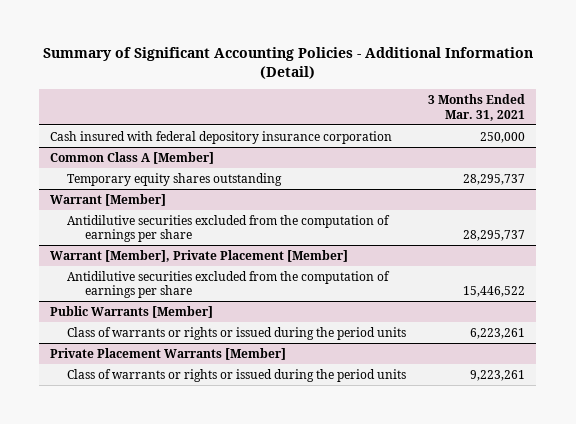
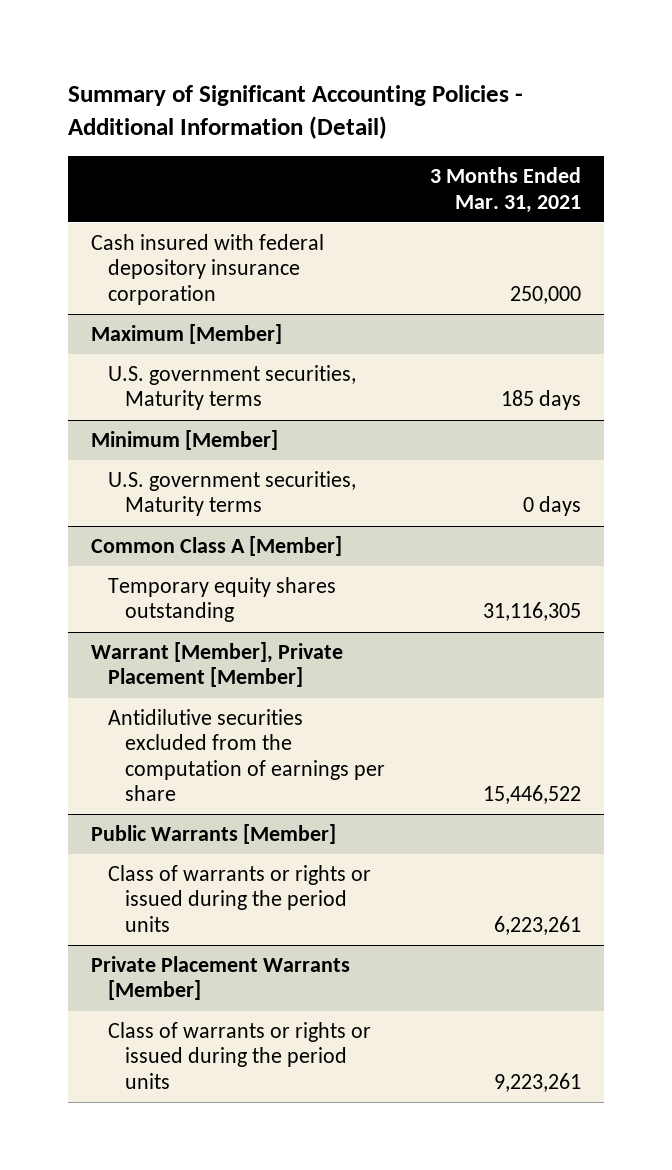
+ Maximum [Member]
+ U.S. government securities, Maturity terms | 185 days
+ Minimum [Member]
+ U.S. government securities, Maturity terms | 0 days
@ Common Class A [Member]
- Temporary equity shares outstanding | 28,295,737
- Warrant [Member]
- Antidilutive securities excluded from the computation of earnings per share | 28,295,737
@ Common Class A [Member]
+ Temporary equity shares outstanding | 31,116,305

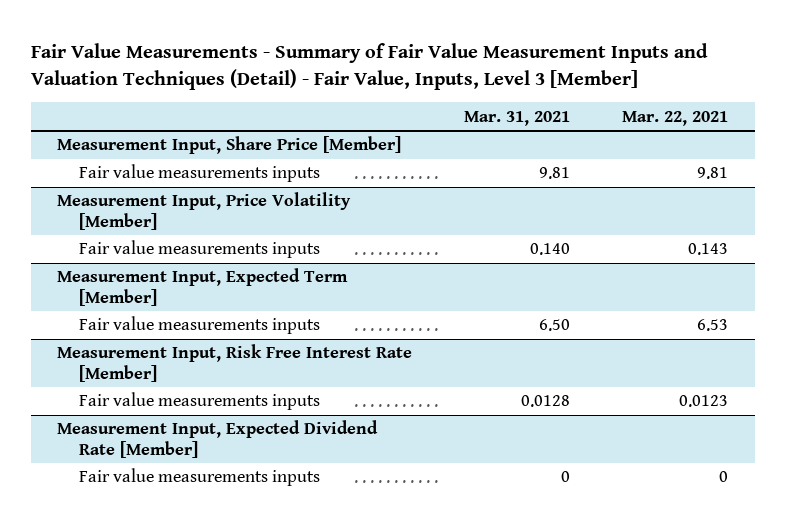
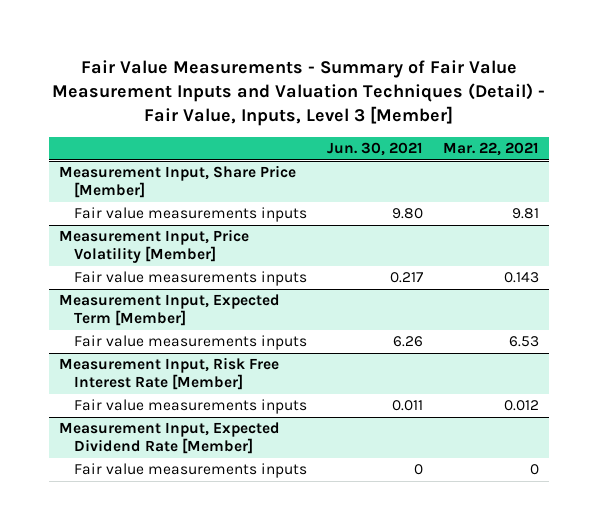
- | Mar. 31, 2021 | Mar. 22, 2021
+ | Jun. 30, 2021 | Mar. 22, 2021
@ Measurement Input, Risk Free Interest Rate [Member]
- Fair value measurements inputs | 0.0128 | 0.0123
+ Fair value measurements inputs | 0.011 | 0.012

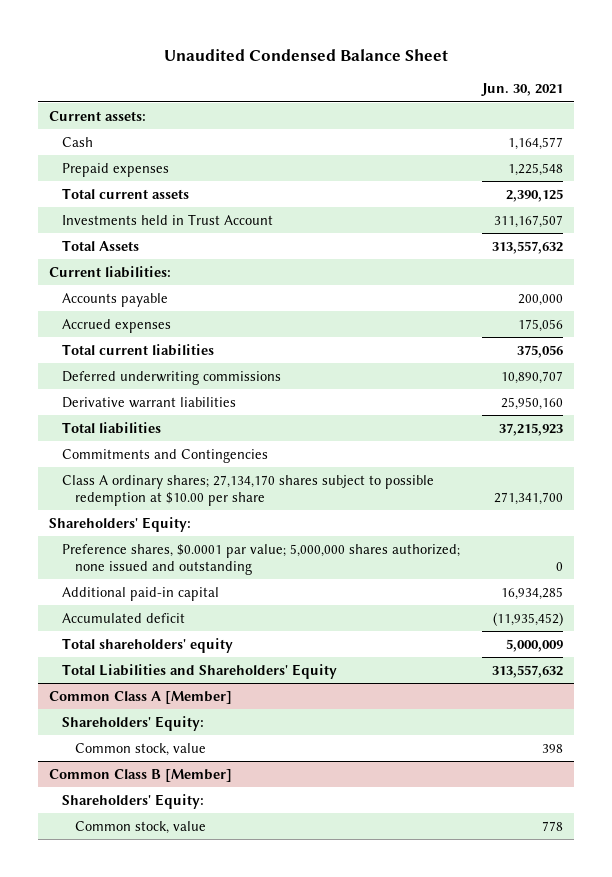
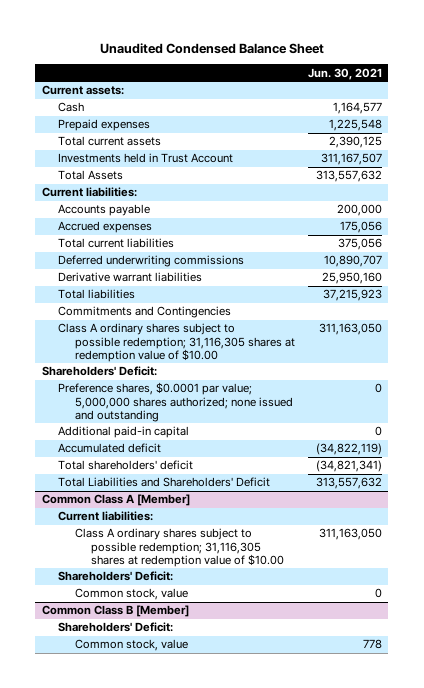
- Class A ordinary shares; 27,134,170 shares subject to possible redemption at $10.00 per share | 271,341,700
- Shareholders' Equity:
+ Class A ordinary shares subject to possible redemption; 31,116,305 shares at redemption value of $10.00 | 311,163,050
+ Shareholders' Deficit:
- Additional paid-in capital | 16,934,285
- Accumulated deficit | (11,935,452)
- Total shareholders' equity | 5,000,009
- Total Liabilities and Shareholders' Equity | 313,557,632
+ Additional paid-in capital | 0
+ Accumulated deficit | (34,822,119)
+ Total shareholders' deficit | (34,821,341)
+ Total Liabilities and Shareholders' Deficit | 313,557,632
@ Common Class A [Member]
- Shareholders' Equity:
- Common stock, value | 398
+ Current liabilities:
+ Class A ordinary shares subject to possible redemption; 31,116,305 shares at redemption value of $10.00 | 311,163,050
+ Shareholders' Deficit:
+ Common stock, value | 0
@ Common Class B [Member]
- Shareholders' Equity:
+ Shareholders' Deficit:

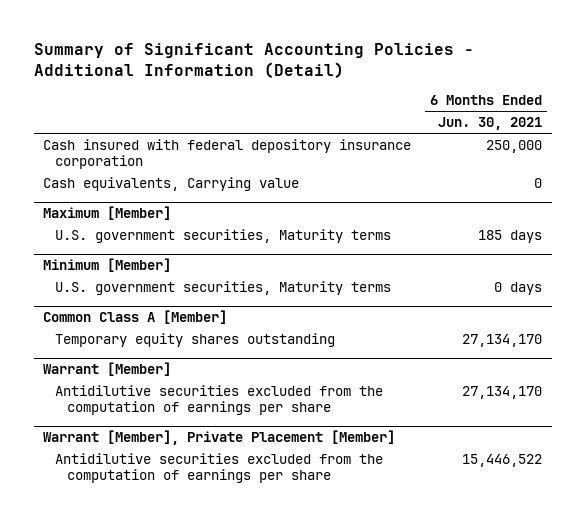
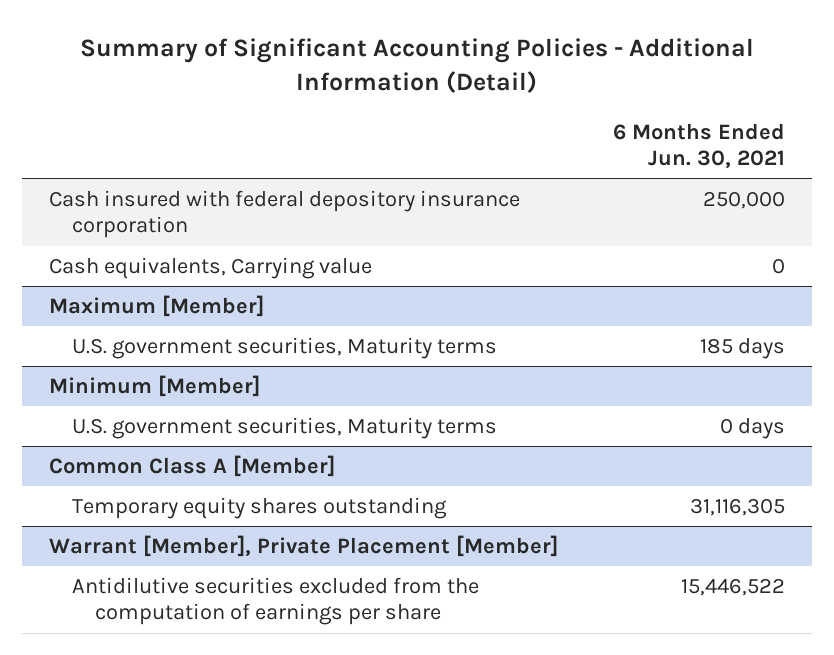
@ Common Class A [Member]
- Temporary equity shares outstanding | 27,134,170
- Warrant [Member]
- Antidilutive securities excluded from the computation of earnings per share | 27,134,170
@ Common Class A [Member]
+ Temporary equity shares outstanding | 31,116,305

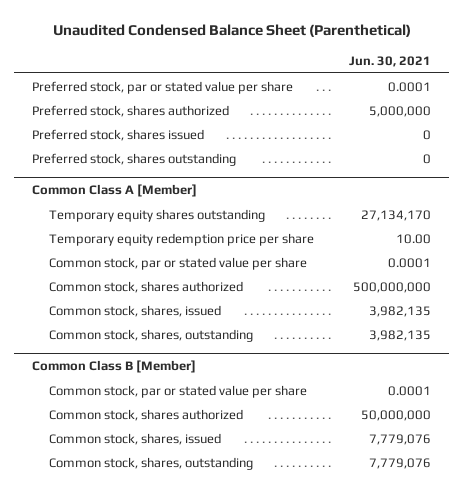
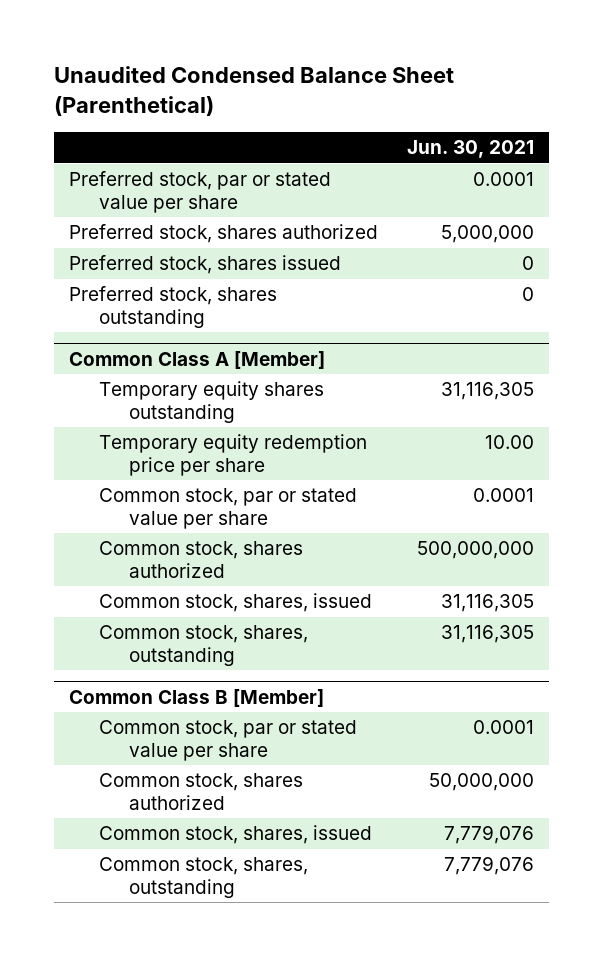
@ Common Class A [Member]
- Temporary equity shares outstanding | 27,134,170
+ Temporary equity shares outstanding | 31,116,305
- Common stock, shares, issued | 3,982,135
- Common stock, shares, outstanding | 3,982,135
+ Common stock, shares, issued | 31,116,305
+ Common stock, shares, outstanding | 31,116,305

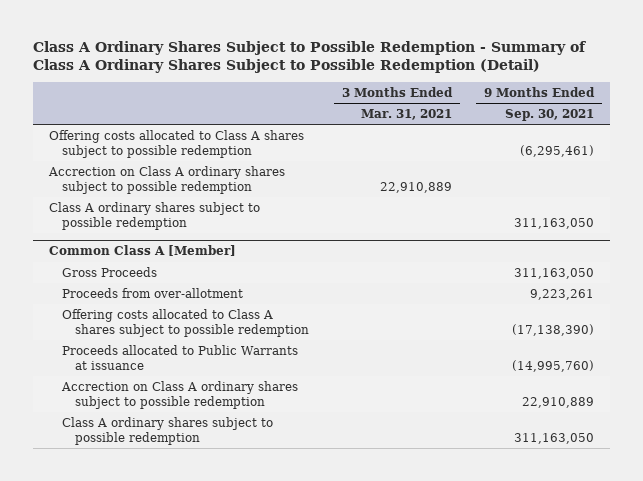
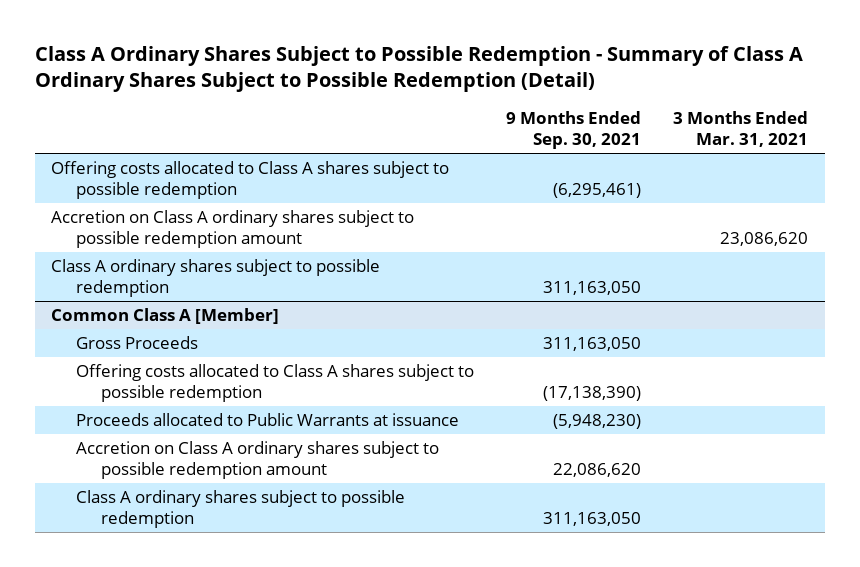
- | 3 Months Ended Mar. 31, 2021 | 9 Months Ended Sep. 30, 2021
+ | 9 Months Ended Sep. 30, 2021 | 3 Months Ended Mar. 31, 2021
- Accrection on Class A ordinary shares subject to possible redemption | 22,910,889 |
+ Accretion on Class A ordinary shares subject to possible redemption amount | | 23,086,620
@ Common Class A [Member]
- Proceeds from over-allotment | | 9,223,261
- Proceeds allocated to Public Warrants at issuance | | (14,995,760)
- Accrection on Class A ordinary shares subject to possible redemption | | 22,910,889
+ Proceeds allocated to Public Warrants at issuance | (5,948,230) |
+ Accretion on Class A ordinary shares subject to possible redemption amount | 22,086,620 |

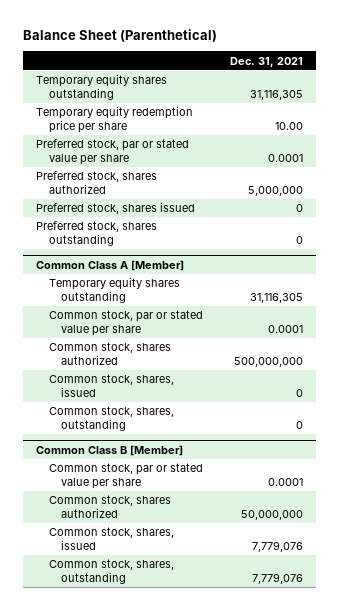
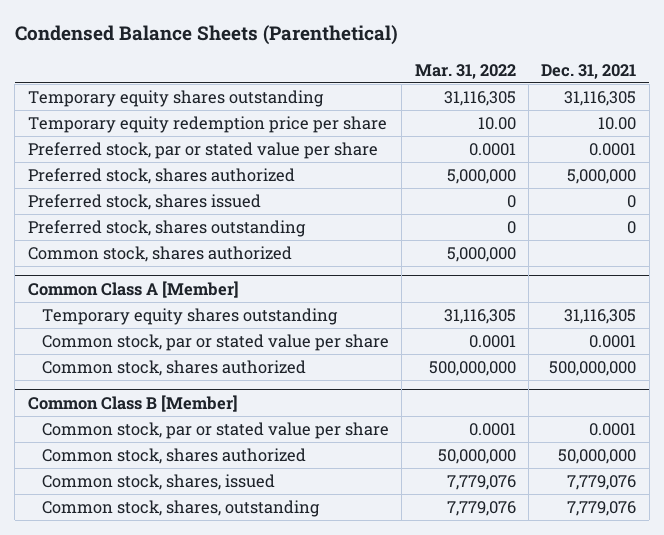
- Balance Sheet (Parenthetical)
+ Condensed Balance Sheets (Parenthetical)
- | Dec. 31, 2021
+ | Mar. 31, 2022 | Dec. 31, 2021
+ Common stock, shares authorized | 5,000,000 |
@ Common Class A [Member]
- Common stock, shares, issued | 0
- Common stock, shares, outstanding | 0

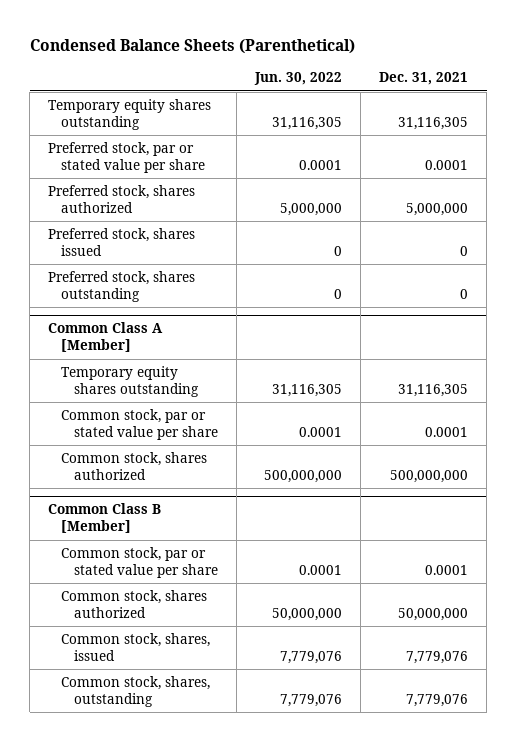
- | Mar. 31, 2022 | Dec. 31, 2021
+ | Jun. 30, 2022 | Dec. 31, 2021
- Temporary equity redemption price per share | 10.00 | 10.00
- Common stock, shares authorized | 5,000,000 |

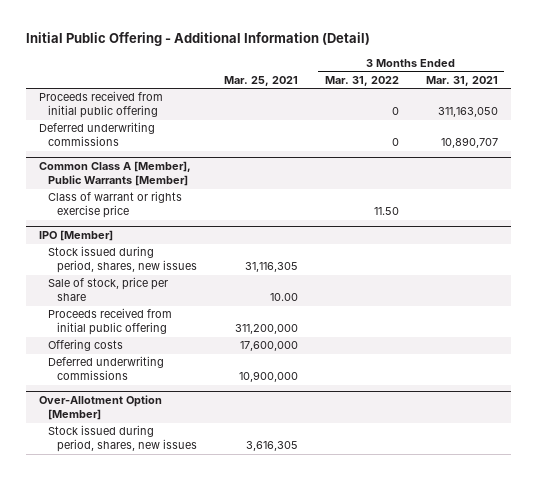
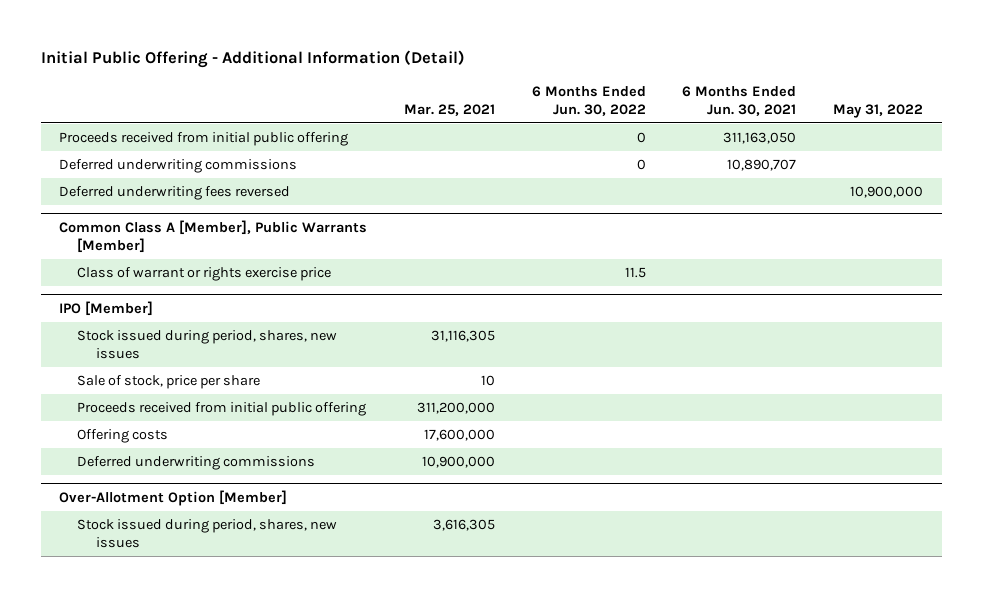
- | Mar. 25, 2021 | 3 Months Ended Mar. 31, 2022 | 3 Months Ended Mar. 31, 2021
+ | Mar. 25, 2021 | 6 Months Ended Jun. 30, 2022 | 6 Months Ended Jun. 30, 2021 | May 31, 2022
+ Deferred underwriting fees reversed | | | | 10,900,000
@ IPO [Member]
- Sale of stock, price per share | 10.00 | |
+ Sale of stock, price per share | 10 | | |

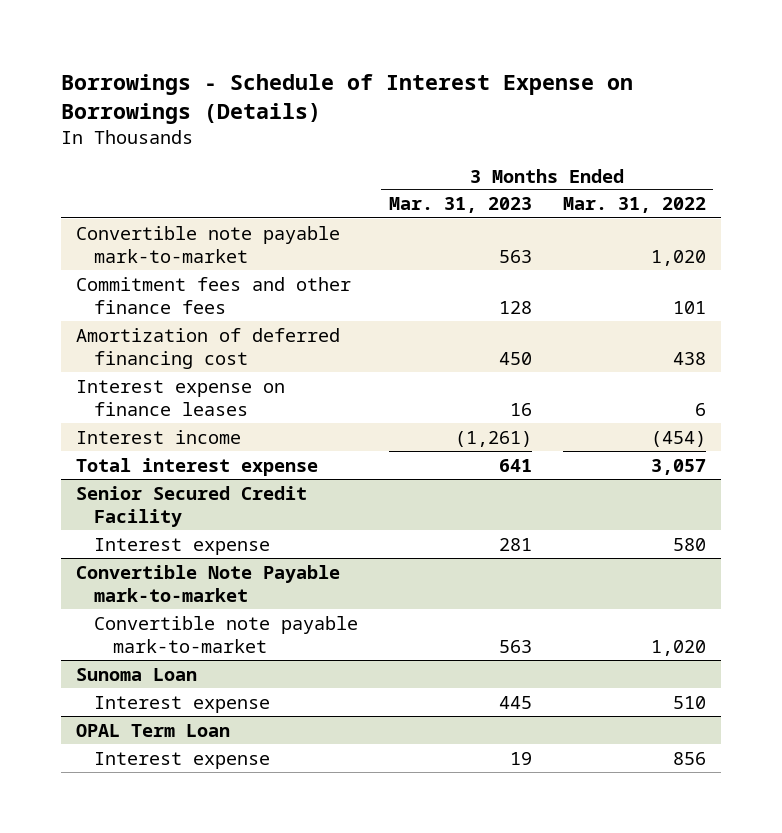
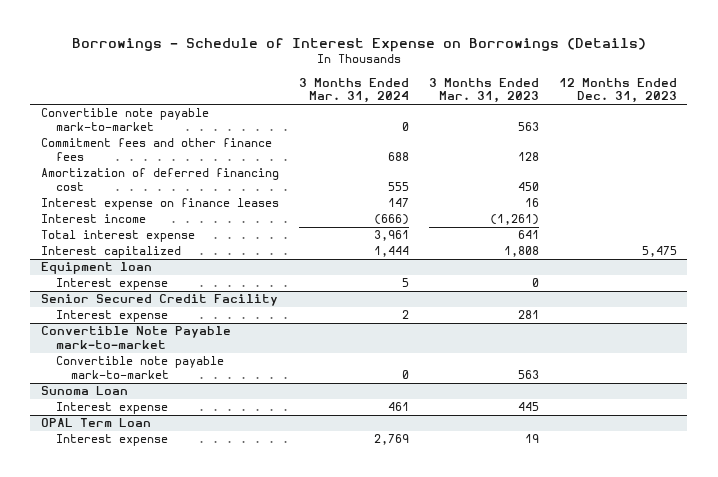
- | 3 Months Ended Mar. 31, 2023 | 3 Months Ended Mar. 31, 2022
+ | 3 Months Ended Mar. 31, 2024 | 3 Months Ended Mar. 31, 2023 | 12 Months Ended Dec. 31, 2023
+ Interest capitalized | 1,444 | 1,808 | 5,475
+ Equipment loan
+ Interest expense | 5 | 0 |

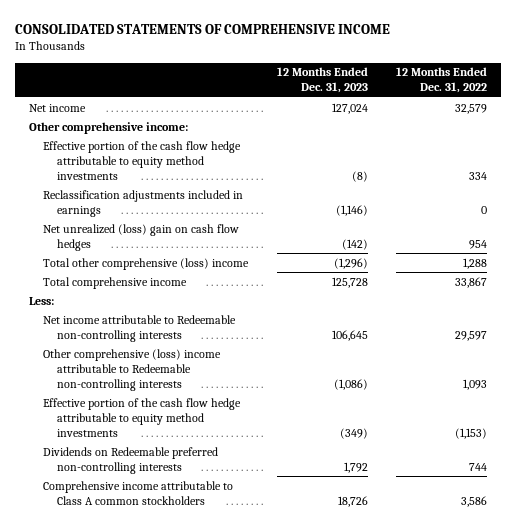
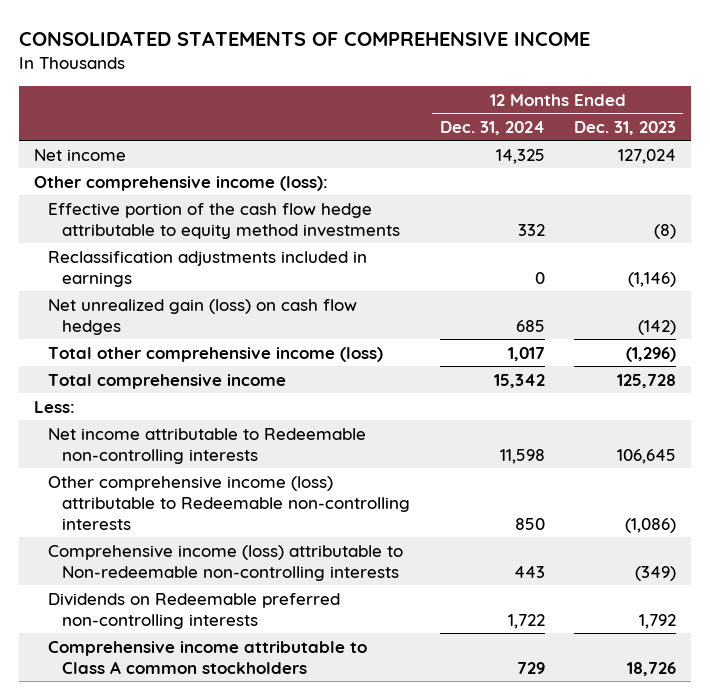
- | 12 Months Ended Dec. 31, 2023 | 12 Months Ended Dec. 31, 2022
+ | 12 Months Ended Dec. 31, 2024 | 12 Months Ended Dec. 31, 2023
- Other comprehensive income:
+ Other comprehensive income (loss):
- Net unrealized (loss) gain on cash flow hedges | (142) | 954
- Total other comprehensive (loss) income | (1,296) | 1,288
+ Net unrealized gain (loss) on cash flow hedges | 685 | (142)
+ Total other comprehensive income (loss) | 1,017 | (1,296)
- Other comprehensive (loss) income attributable to Redeemable non-controlling interests | (1,086) | 1,093
- Effective portion of the cash flow hedge attributable to equity method investments | (349) | (1,153)
+ Other comprehensive income (loss) attributable to Redeemable non-controlling interests | 850 | (1,086)
+ Comprehensive income (loss) attributable to Non-redeemable non-controlling interests | 443 | (349)

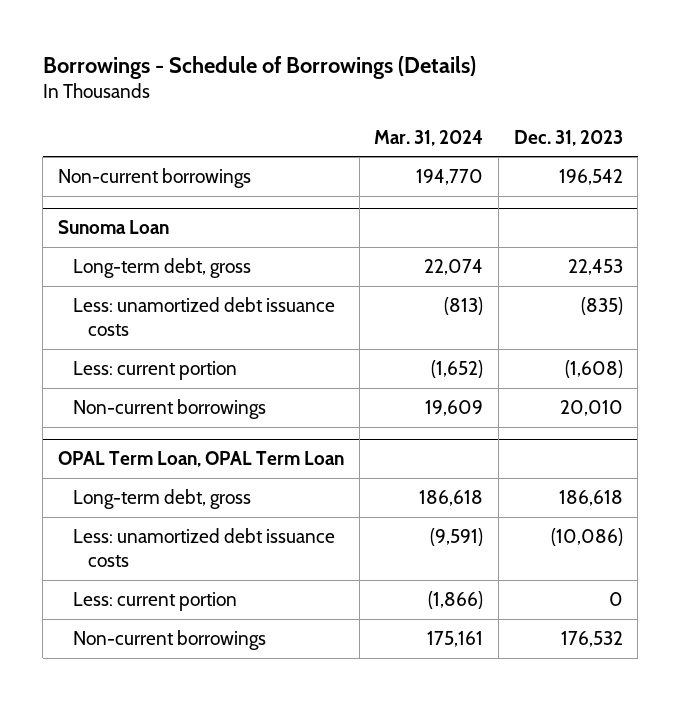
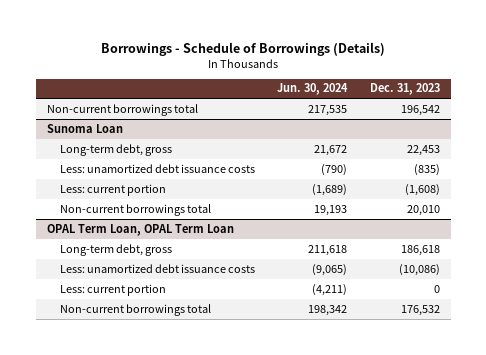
- | Mar. 31, 2024 | Dec. 31, 2023
+ | Jun. 30, 2024 | Dec. 31, 2023
- Non-current borrowings | 194,770 | 196,542
+ Non-current borrowings total | 217,535 | 196,542
@ Sunoma Loan
- Non-current borrowings | 19,609 | 20,010
+ Non-current borrowings total | 19,193 | 20,010
@ OPAL Term Loan, OPAL Term Loan
- Non-current borrowings | 175,161 | 176,532
+ Non-current borrowings total | 198,342 | 176,532

